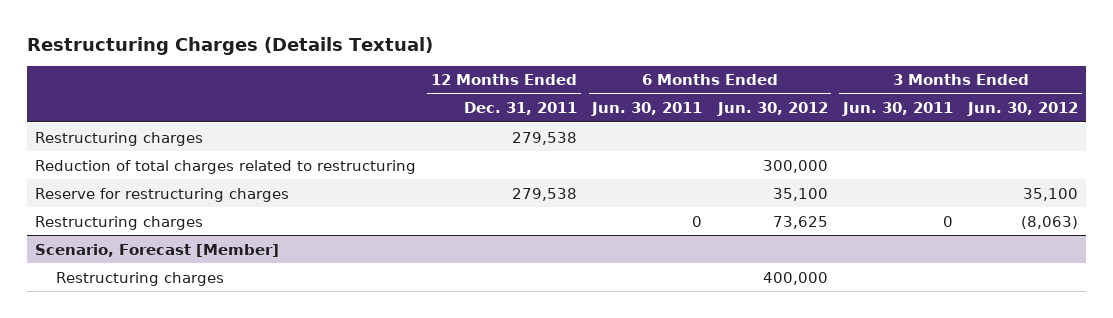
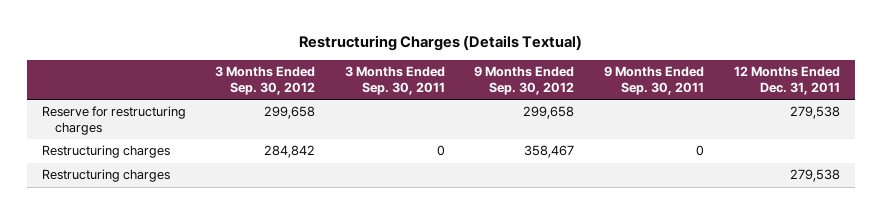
- | 12 Months Ended Dec. 31, 2011 | 6 Months Ended Jun. 30, 2011 | 6 Months Ended Jun. 30, 2012 | 3 Months Ended Jun. 30, 2011 | 3 Months Ended Jun. 30, 2012
+ | 3 Months Ended Sep. 30, 2012 | 3 Months Ended Sep. 30, 2011 | 9 Months Ended Sep. 30, 2012 | 9 Months Ended Sep. 30, 2011 | 12 Months Ended Dec. 31, 2011
- Reduction of total charges related to restructuring | | | 300,000 | |
- Scenario, Forecast [Member]
- Restructuring charges | | | 400,000 | |
moved down: Restructuring charges | | | | | 279,538

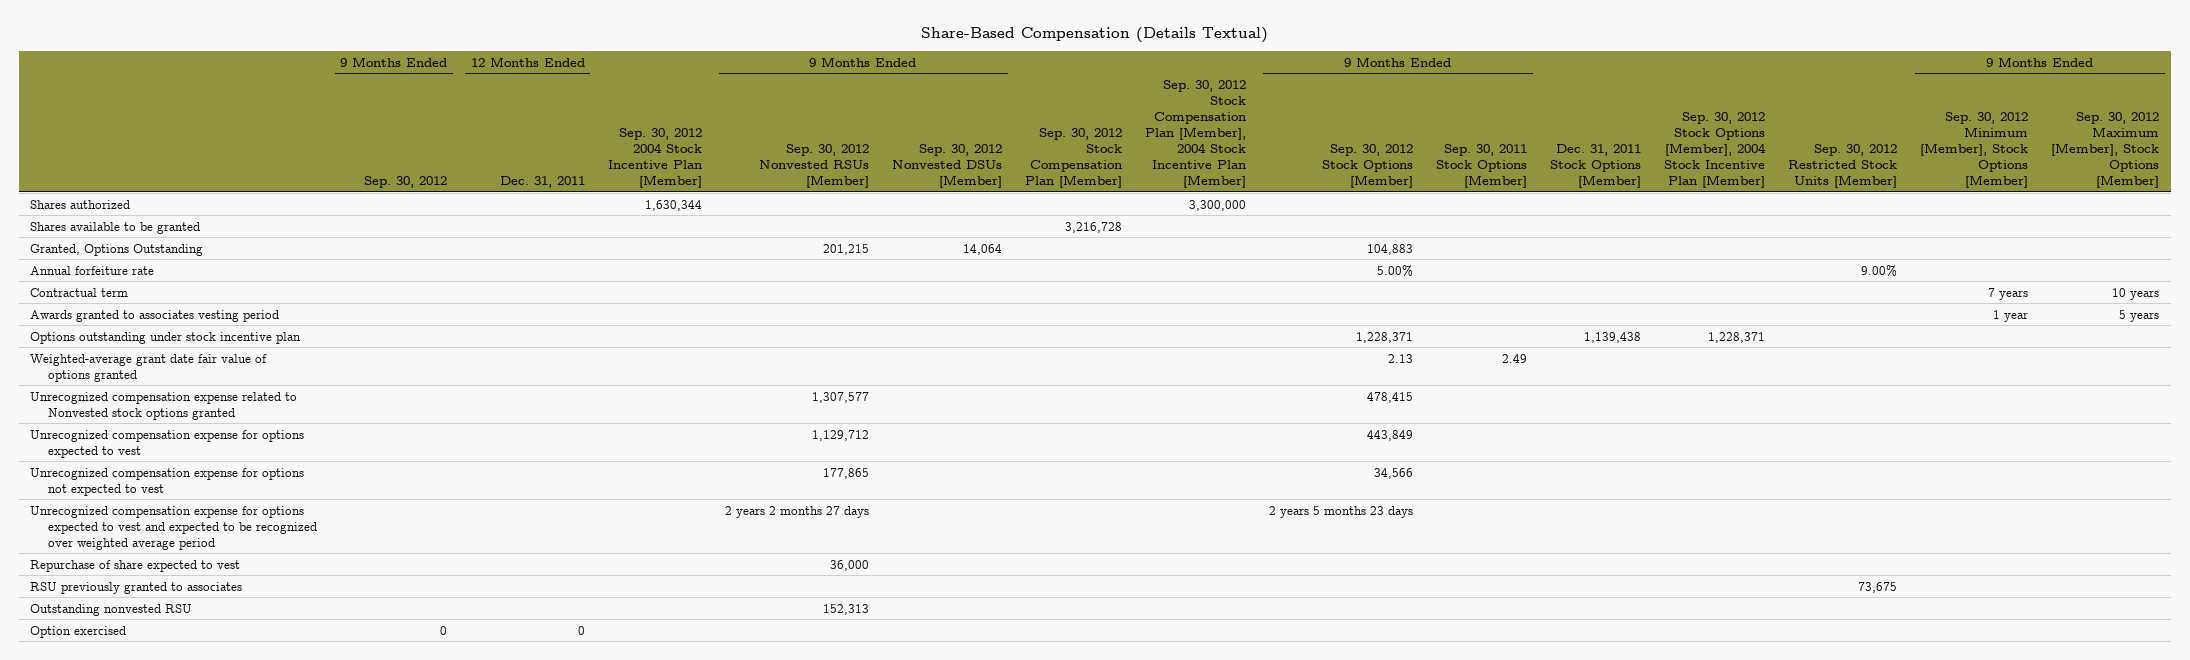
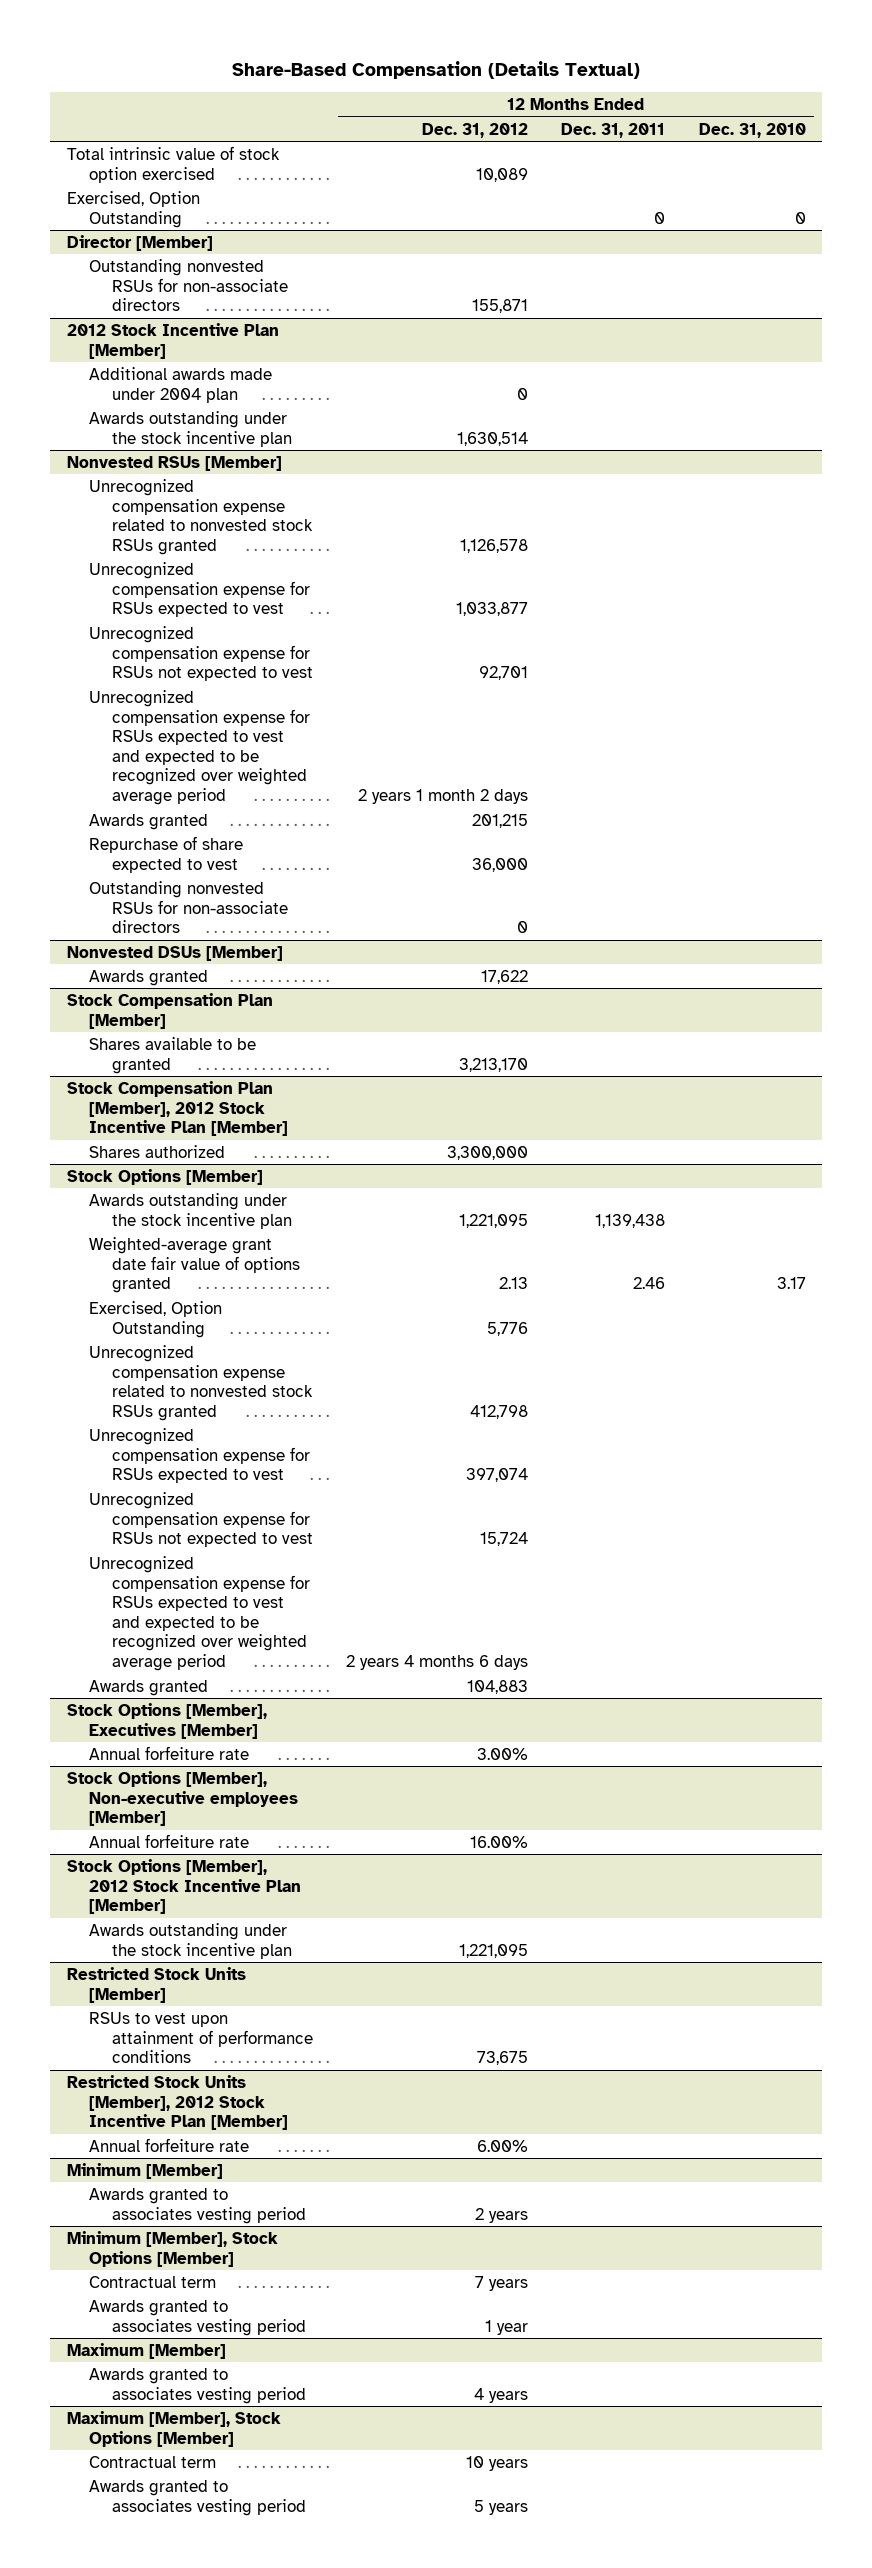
- | 9 Months Ended Sep. 30, 2012 | 12 Months Ended Dec. 31, 2011 | Sep. 30, 2012 2004 Stock Incentive Plan [Member] | 9 Months Ended Sep. 30, 2012 Nonvested RSUs [Member] | 9 Months Ended Sep. 30, 2012 Nonvested DSUs [Member] | Sep. 30, 2012 Stock Compensation Plan [Member] | Sep. 30, 2012 Stock Compensation Plan [Member], 2004 Stock Incentive Plan [Member] | 9 Months Ended Sep. 30, 2012 Stock Options [Member] | 9 Months Ended Sep. 30, 2011 Stock Options [Member] | Dec. 31, 2011 Stock Options [Member] | Sep. 30, 2012 Stock Options [Member], 2004 Stock Incentive Plan [Member] | Sep. 30, 2012 Restricted Stock Units [Member] | 9 Months Ended Sep. 30, 2012 Minimum [Member], Stock Options [Member] | 9 Months Ended Sep. 30, 2012 Maximum [Member], Stock Options [Member]
+ | 12 Months Ended Dec. 31, 2012 | 12 Months Ended Dec. 31, 2011 | 12 Months Ended Dec. 31, 2010
- Shares authorized | | | 1,630,344 | | | | 3,300,000 | | | | | | |
- Shares available to be granted | | | | | | 3,216,728 | | | | | | | |
- Granted, Options Outstanding | | | | 201,215 | 14,064 | | | 104,883 | | | | | |
- Annual forfeiture rate | | | | | | | | 5.00% | | | | 9.00% | |
- Contractual term | | | | | | | | | | | | | 7 years | 10 years
- Awards granted to associates vesting period | | | | | | | | | | | | | 1 year | 5 years
- Options outstanding under stock incentive plan | | | | | | | | 1,228,371 | | 1,139,438 | 1,228,371 | | |
- Weighted-average grant date fair value of options granted | | | | | | | | 2.13 | 2.49 | | | | |
- Unrecognized compensation expense related to Nonvested stock options granted | | | | 1,307,577 | | | | 478,415 | | | | | |
- Unrecognized compensation expense for options expected to vest | | | | 1,129,712 | | | | 443,849 | | | | | |
- Unrecognized compensation expense for options not expected to vest | | | | 177,865 | | | | 34,566 | | | | | |
- Unrecognized compensation expense for options expected to vest and expected to be recognized over weighted average period | | | | 2 years 2 months 27 days | | | | 2 years 5 months 23 days | | | | | |
- Repurchase of share expected to vest | | | | 36,000 | | | | | | | | | |
- RSU previously granted to associates | | | | | | | | | | | | 73,675 | |
- Outstanding nonvested RSU | | | | 152,313 | | | | | | | | | |
- Option exercised | 0 | 0 | | | | | | | | | | | |
+ Total intrinsic value of stock option exercised | 10,089 | |
+ Exercised, Option Outstanding | | 0 | 0
+ Director [Member]
+ Outstanding nonvested RSUs for non-associate directors | 155,871 | |
+ 2012 Stock Incentive Plan [Member]
+ Additional awards made under 2004 plan | 0 | |
+ Awards outstanding under the stock incentive plan | 1,630,514 | |
+ Nonvested RSUs [Member]
+ Unrecognized compensation expense related to nonvested stock RSUs granted | 1,126,578 | |
+ Unrecognized compensation expense for RSUs expected to vest | 1,033,877 | |
+ Unrecognized compensation expense for RSUs not expected to vest | 92,701 | |
+ Unrecognized compensation expense for RSUs expected to vest and expected to be recognized over weighted average period | 2 years 1 month 2 days | |
+ Awards granted | 201,215 | |
+ Repurchase of share expected to vest | 36,000 | |
+ Outstanding nonvested RSUs for non-associate directors | 0 | |
+ Nonvested DSUs [Member]
+ Awards granted | 17,622 | |
+ Stock Compensation Plan [Member]
+ Shares available to be granted | 3,213,170 | |
+ Stock Compensation Plan [Member], 2012 Stock Incentive Plan [Member]
+ Shares authorized | 3,300,000 | |
+ Stock Options [Member]
+ Awards outstanding under the stock incentive plan | 1,221,095 | 1,139,438 |
+ Weighted-average grant date fair value of options granted | 2.13 | 2.46 | 3.17
+ Exercised, Option Outstanding | 5,776 | |
+ Unrecognized compensation expense related to nonvested stock RSUs granted | 412,798 | |
+ Unrecognized compensation expense for RSUs expected to vest | 397,074 | |
+ Unrecognized compensation expense for RSUs not expected to vest | 15,724 | |
+ Unrecognized compensation expense for RSUs expected to vest and expected to be recognized over weighted average period | 2 years 4 months 6 days | |
+ Awards granted | 104,883 | |
+ Stock Options [Member], Executives [Member]
+ Annual forfeiture rate | 3.00% | |
+ Stock Options [Member], Non-executive employees [Member]
+ Annual forfeiture rate | 16.00% | |
+ Stock Options [Member], 2012 Stock Incentive Plan [Member]
+ Awards outstanding under the stock incentive plan | 1,221,095 | |
+ Restricted Stock Units [Member]
+ RSUs to vest upon attainment of performance conditions | 73,675 | |
+ Restricted Stock Units [Member], 2012 Stock Incentive Plan [Member]
+ Annual forfeiture rate | 6.00% | |
+ Minimum [Member]
+ Awards granted to associates vesting period | 2 years | |
+ Minimum [Member], Stock Options [Member]
+ Contractual term | 7 years | |
+ Awards granted to associates vesting period | 1 year | |
+ Maximum [Member]
+ Awards granted to associates vesting period | 4 years | |
+ Maximum [Member], Stock Options [Member]
+ Contractual term | 10 years | |
+ Awards granted to associates vesting period | 5 years | |

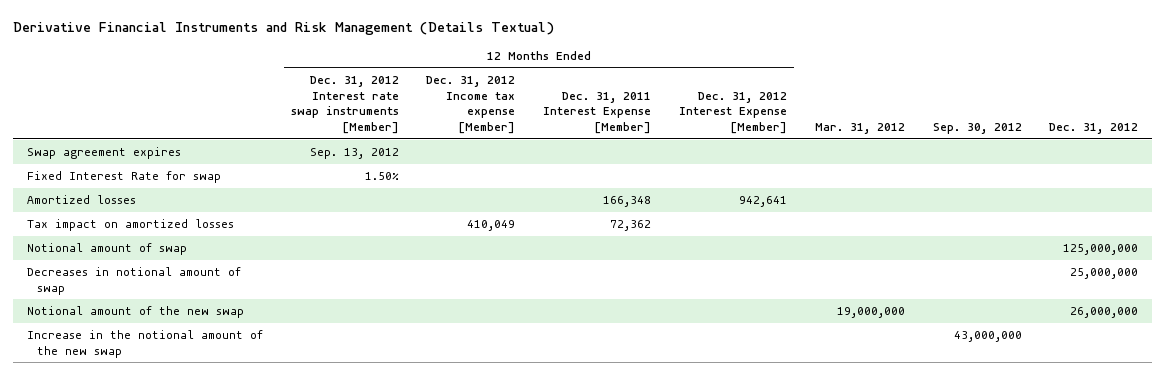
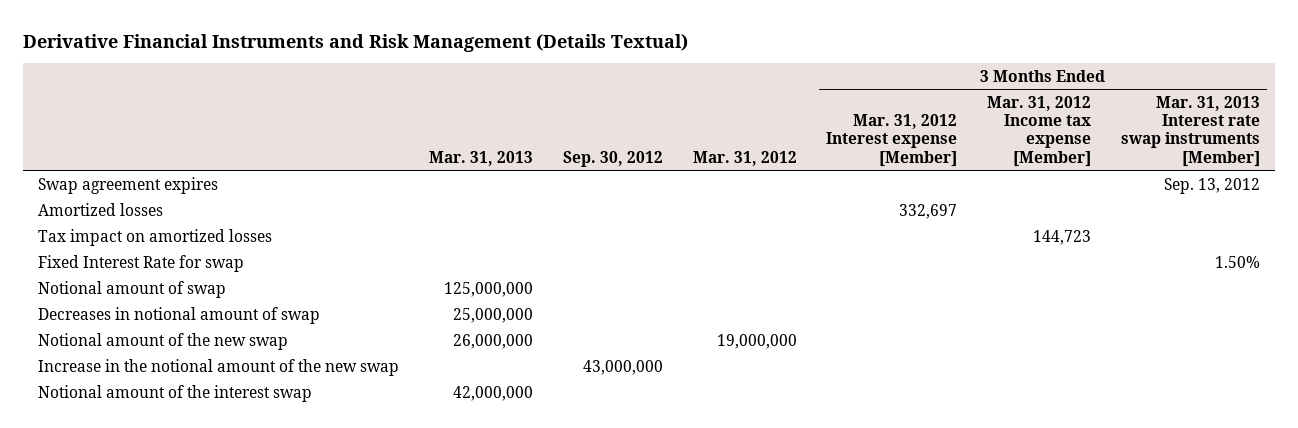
- | 12 Months Ended Dec. 31, 2012 Interest rate swap instruments [Member] | 12 Months Ended Dec. 31, 2012 Income tax expense [Member] | 12 Months Ended Dec. 31, 2011 Interest Expense [Member] | 12 Months Ended Dec. 31, 2012 Interest Expense [Member] | Mar. 31, 2012 | Sep. 30, 2012 | Dec. 31, 2012
+ | Mar. 31, 2013 | Sep. 30, 2012 | Mar. 31, 2012 | 3 Months Ended Mar. 31, 2012 Interest expense [Member] | 3 Months Ended Mar. 31, 2012 Income tax expense [Member] | 3 Months Ended Mar. 31, 2013 Interest rate swap instruments [Member]
moved down: Fixed Interest Rate for swap | | | | | | 1.50%
+ Notional amount of the interest swap | 42,000,000 | | | | |

